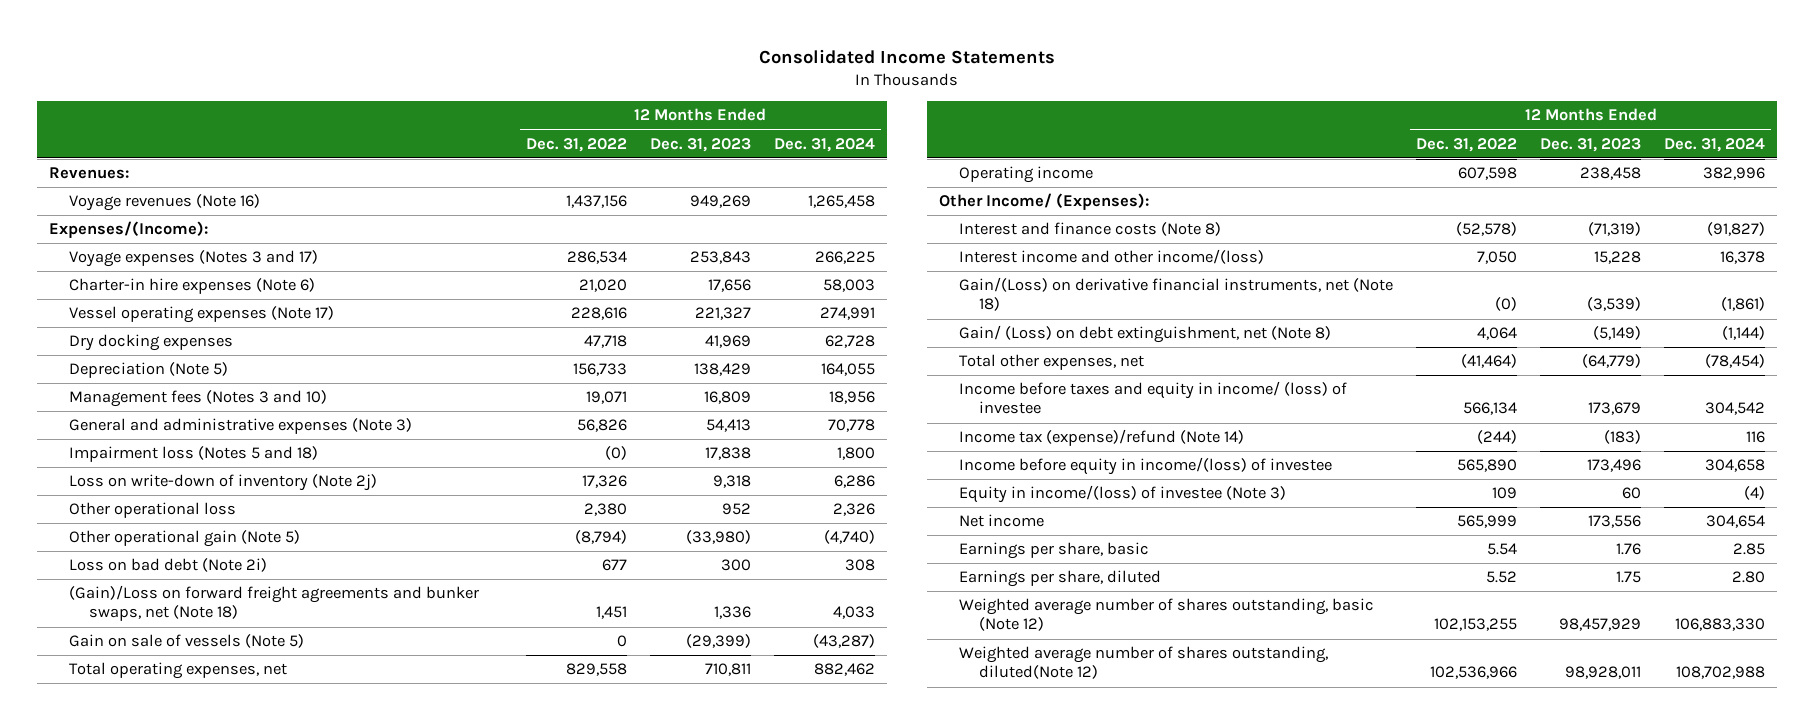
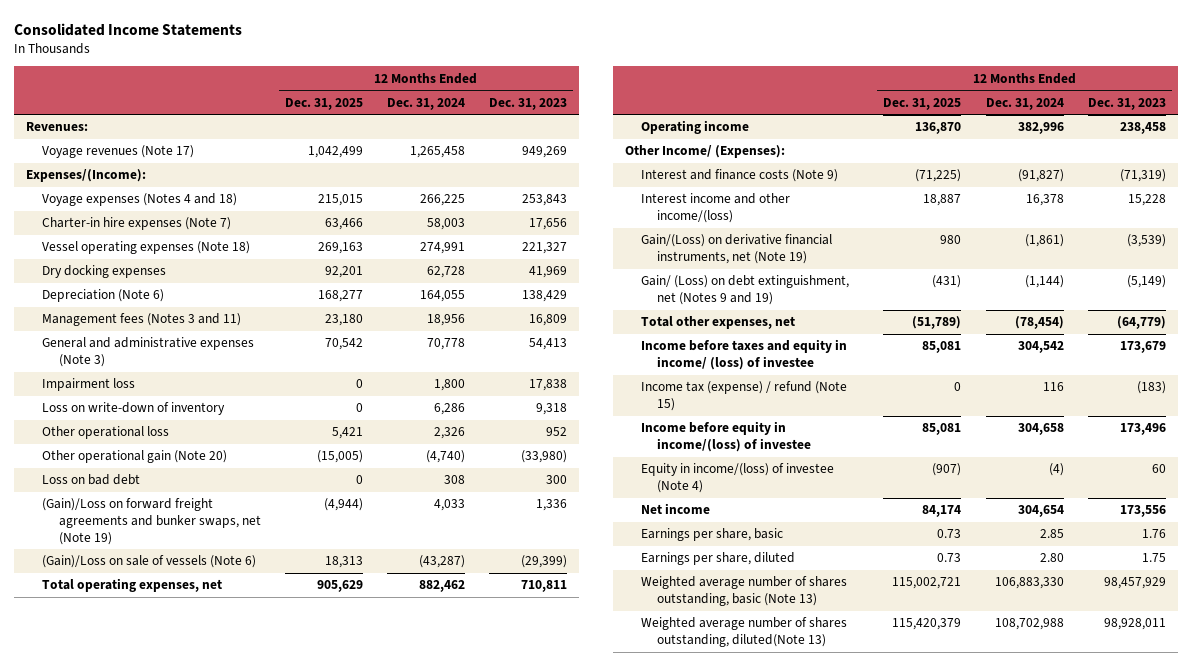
- | 12 Months Ended Dec. 31, 2022 | 12 Months Ended Dec. 31, 2023 | 12 Months Ended Dec. 31, 2024
+ | 12 Months Ended Dec. 31, 2025 | 12 Months Ended Dec. 31, 2024 | 12 Months Ended Dec. 31, 2023
- Voyage revenues (Note 16) | 1,437,156 | 949,269 | 1,265,458
+ Voyage revenues (Note 17) | 1,042,499 | 1,265,458 | 949,269
- Voyage expenses (Notes 3 and 17) | 286,534 | 253,843 | 266,225
- Charter-in hire expenses (Note 6) | 21,020 | 17,656 | 58,003
- Vessel operating expenses (Note 17) | 228,616 | 221,327 | 274,991
+ Voyage expenses (Notes 4 and 18) | 215,015 | 266,225 | 253,843
+ Charter-in hire expenses (Note 7) | 63,466 | 58,003 | 17,656
+ Vessel operating expenses (Note 18) | 269,163 | 274,991 | 221,327
- Depreciation (Note 5) | 156,733 | 138,429 | 164,055
- Management fees (Notes 3 and 10) | 19,071 | 16,809 | 18,956
+ Depreciation (Note 6) | 168,277 | 164,055 | 138,429
+ Management fees (Notes 3 and 11) | 23,180 | 18,956 | 16,809
- Impairment loss (Notes 5 and 18) | (0) | 17,838 | 1,800
- Loss on write-down of inventory (Note 2j) | 17,326 | 9,318 | 6,286
+ Impairment loss | 0 | 1,800 | 17,838
+ Loss on write-down of inventory | 0 | 6,286 | 9,318
- Other operational gain (Note 5) | (8,794) | (33,980) | (4,740)
- Loss on bad debt (Note 2i) | 677 | 300 | 308
- (Gain)/Loss on forward freight agreements and bunker swaps, net (Note 18) | 1,451 | 1,336 | 4,033
- Gain on sale of vessels (Note 5) | 0 | (29,399) | (43,287)
+ Other operational gain (Note 20) | (15,005) | (4,740) | (33,980)
+ Loss on bad debt | 0 | 308 | 300
+ (Gain)/Loss on forward freight agreements and bunker swaps, net (Note 19) | (4,944) | 4,033 | 1,336
+ (Gain)/Loss on sale of vessels (Note 6) | 18,313 | (43,287) | (29,399)
- Interest and finance costs (Note 8) | (52,578) | (71,319) | (91,827)
+ Interest and finance costs (Note 9) | (71,225) | (91,827) | (71,319)
- Gain/(Loss) on derivative financial instruments, net (Note 18) | (0) | (3,539) | (1,861)
- Gain/ (Loss) on debt extinguishment, net (Note 8) | 4,064 | (5,149) | (1,144)
+ Gain/(Loss) on derivative financial instruments, net (Note 19) | 980 | (1,861) | (3,539)
+ Gain/ (Loss) on debt extinguishment, net (Notes 9 and 19) | (431) | (1,144) | (5,149)
- Income tax (expense)/refund (Note 14) | (244) | (183) | 116
+ Income tax (expense) / refund (Note 15) | 0 | 116 | (183)
- Equity in income/(loss) of investee (Note 3) | 109 | 60 | (4)
+ Equity in income/(loss) of investee (Note 4) | (907) | (4) | 60
- Weighted average number of shares outstanding, basic (Note 12) | 102,153,255 | 98,457,929 | 106,883,330
- Weighted average number of shares outstanding, diluted(Note 12) | 102,536,966 | 98,928,011 | 108,702,988
+ Weighted average number of shares outstanding, basic (Note 13) | 115,002,721 | 106,883,330 | 98,457,929
+ Weighted average number of shares outstanding, diluted(Note 13) | 115,420,379 | 108,702,988 | 98,928,011

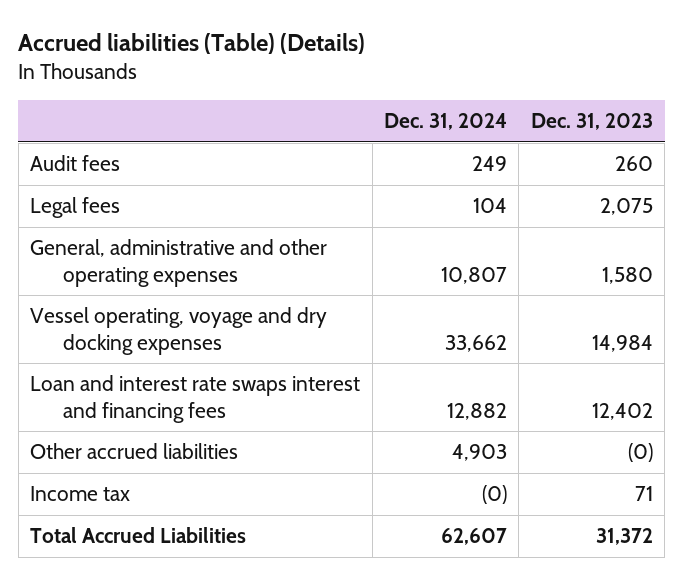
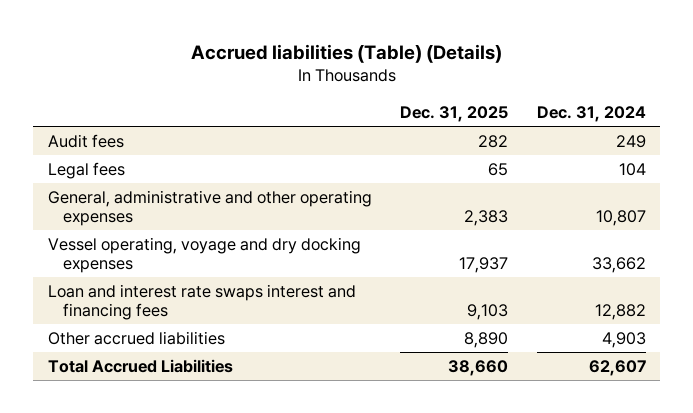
- | Dec. 31, 2024 | Dec. 31, 2023
+ | Dec. 31, 2025 | Dec. 31, 2024
- Income tax | (0) | 71

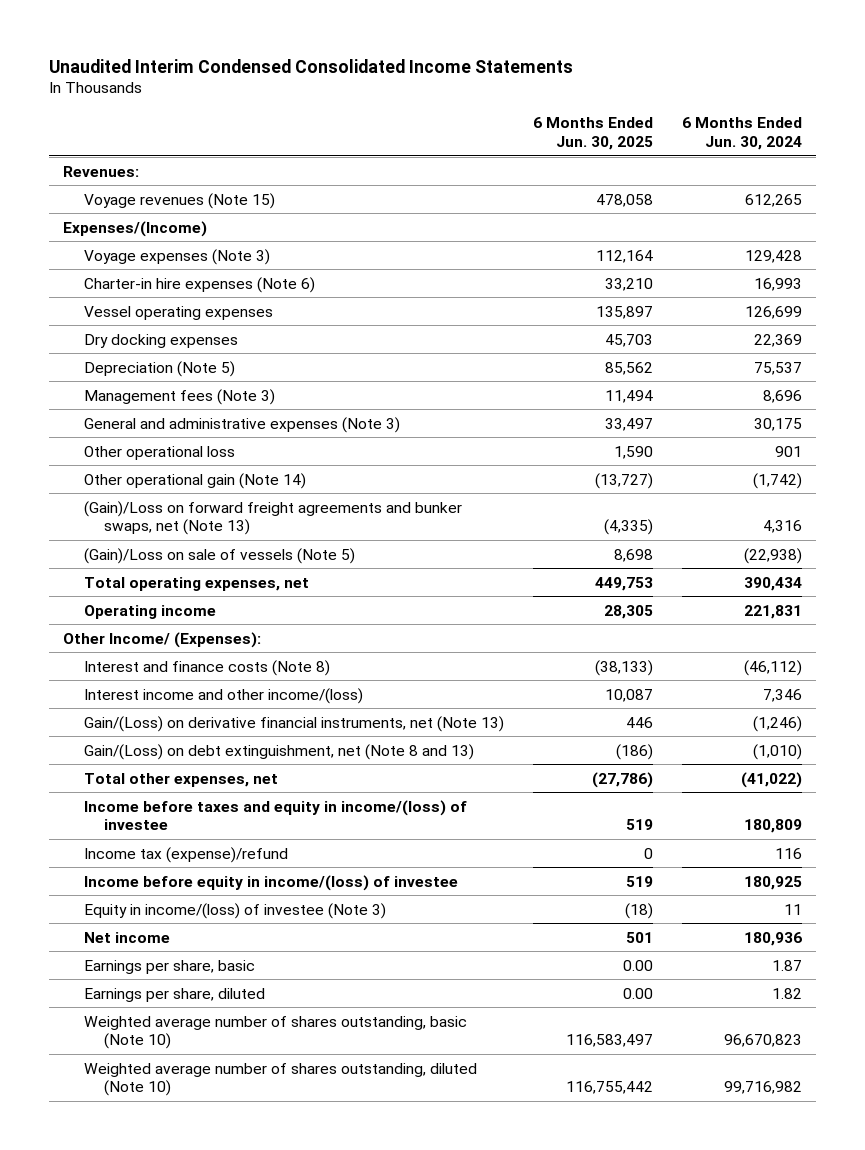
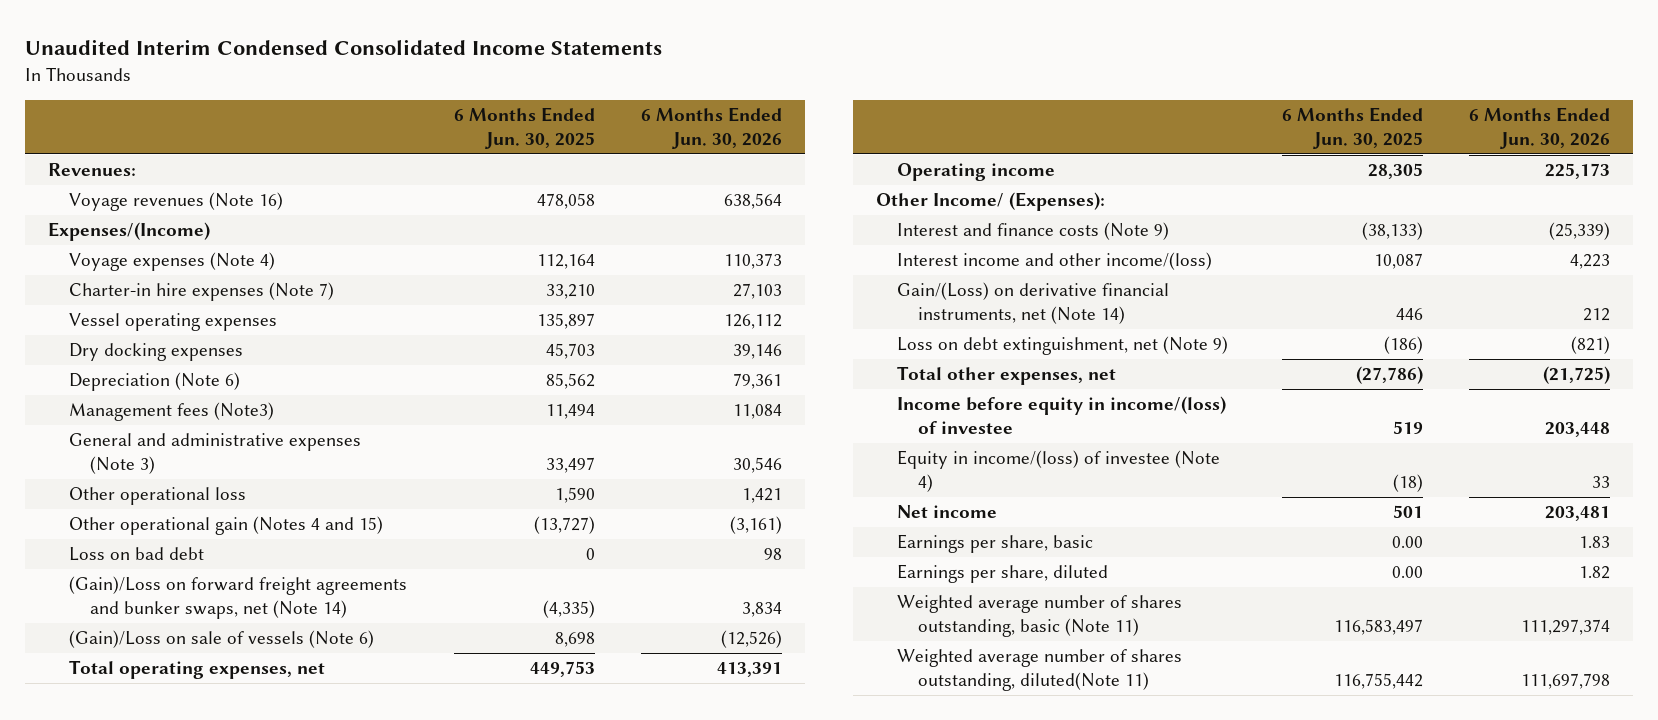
- | 6 Months Ended Jun. 30, 2025 | 6 Months Ended Jun. 30, 2024
+ | 6 Months Ended Jun. 30, 2025 | 6 Months Ended Jun. 30, 2026
- Voyage revenues (Note 15) | 478,058 | 612,265
+ Voyage revenues (Note 16) | 478,058 | 638,564
- Voyage expenses (Note 3) | 112,164 | 129,428
- Charter-in hire expenses (Note 6) | 33,210 | 16,993
+ Voyage expenses (Note 4) | 112,164 | 110,373
+ Charter-in hire expenses (Note 7) | 33,210 | 27,103
- Depreciation (Note 5) | 85,562 | 75,537
- Management fees (Note 3) | 11,494 | 8,696
+ Depreciation (Note 6) | 85,562 | 79,361
+ Management fees (Note3) | 11,494 | 11,084
- Other operational gain (Note 14) | (13,727) | (1,742)
- (Gain)/Loss on forward freight agreements and bunker swaps, net (Note 13) | (4,335) | 4,316
- (Gain)/Loss on sale of vessels (Note 5) | 8,698 | (22,938)
+ Other operational gain (Notes 4 and 15) | (13,727) | (3,161)
+ Loss on bad debt | 0 | 98
+ (Gain)/Loss on forward freight agreements and bunker swaps, net (Note 14) | (4,335) | 3,834
+ (Gain)/Loss on sale of vessels (Note 6) | 8,698 | (12,526)
- Interest and finance costs (Note 8) | (38,133) | (46,112)
+ Interest and finance costs (Note 9) | (38,133) | (25,339)
- Gain/(Loss) on derivative financial instruments, net (Note 13) | 446 | (1,246)
- Gain/(Loss) on debt extinguishment, net (Note 8 and 13) | (186) | (1,010)
+ Gain/(Loss) on derivative financial instruments, net (Note 14) | 446 | 212
+ Loss on debt extinguishment, net (Note 9) | (186) | (821)
- Income before taxes and equity in income/(loss) of investee | 519 | 180,809
- Income tax (expense)/refund | 0 | 116
- Equity in income/(loss) of investee (Note 3) | (18) | 11
+ Equity in income/(loss) of investee (Note 4) | (18) | 33
- Weighted average number of shares outstanding, basic (Note 10) | 116,583,497 | 96,670,823
- Weighted average number of shares outstanding, diluted (Note 10) | 116,755,442 | 99,716,982
+ Weighted average number of shares outstanding, basic (Note 11) | 116,583,497 | 111,297,374
+ Weighted average number of shares outstanding, diluted(Note 11) | 116,755,442 | 111,697,798

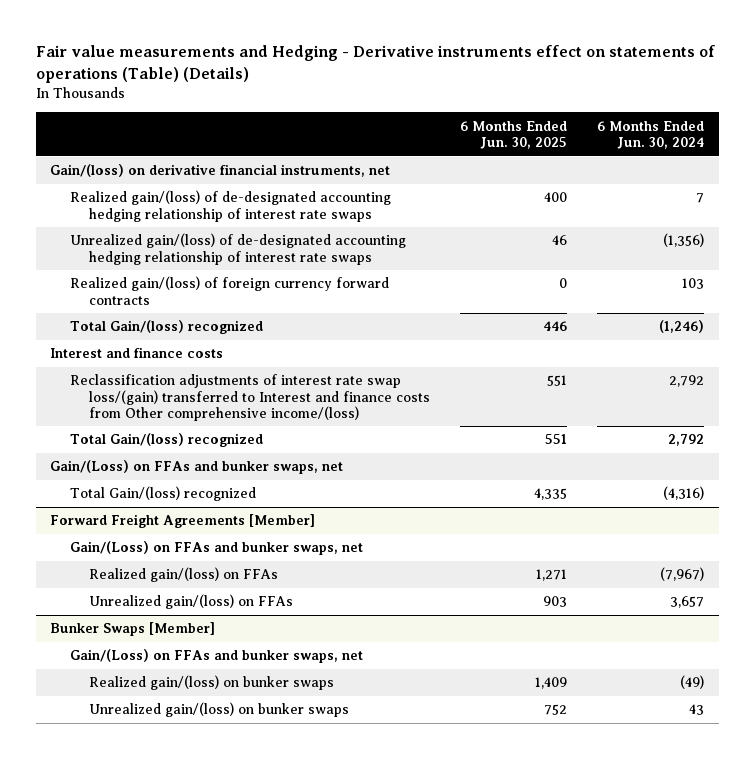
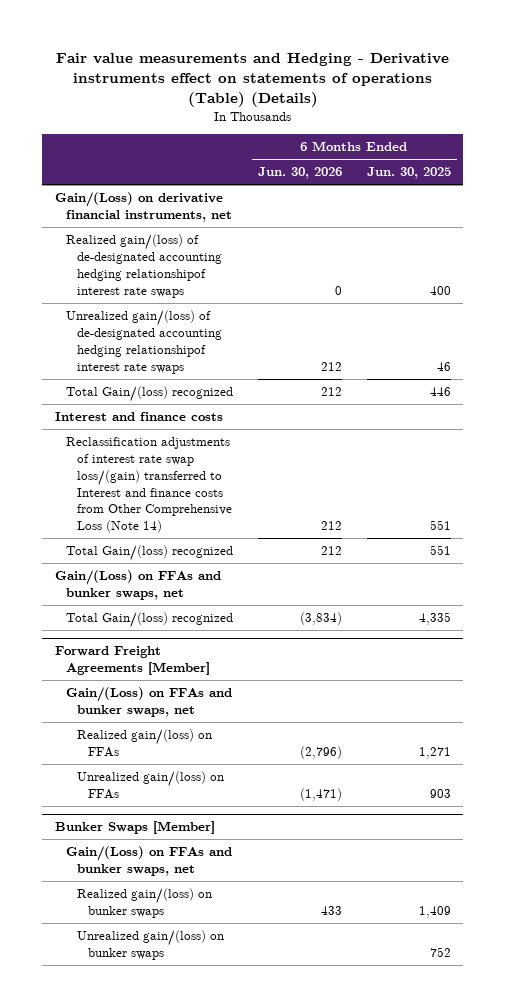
- | 6 Months Ended Jun. 30, 2025 | 6 Months Ended Jun. 30, 2024
+ | 6 Months Ended Jun. 30, 2026 | 6 Months Ended Jun. 30, 2025
- Gain/(loss) on derivative financial instruments, net
- Realized gain/(loss) of de-designated accounting hedging relationship of interest rate swaps | 400 | 7
- Unrealized gain/(loss) of de-designated accounting hedging relationship of interest rate swaps | 46 | (1,356)
- Realized gain/(loss) of foreign currency forward contracts | 0 | 103
+ Gain/(Loss) on derivative financial instruments, net
+ Realized gain/(loss) of de-designated accounting hedging relationshipof interest rate swaps | 0 | 400
+ Unrealized gain/(loss) of de-designated accounting hedging relationshipof interest rate swaps | 212 | 46
- Reclassification adjustments of interest rate swap loss/(gain) transferred to Interest and finance costs from Other comprehensive income/(loss) | 551 | 2,792
+ Reclassification adjustments of interest rate swap loss/(gain) transferred to Interest and finance costs from Other Comprehensive Loss (Note 14) | 212 | 551

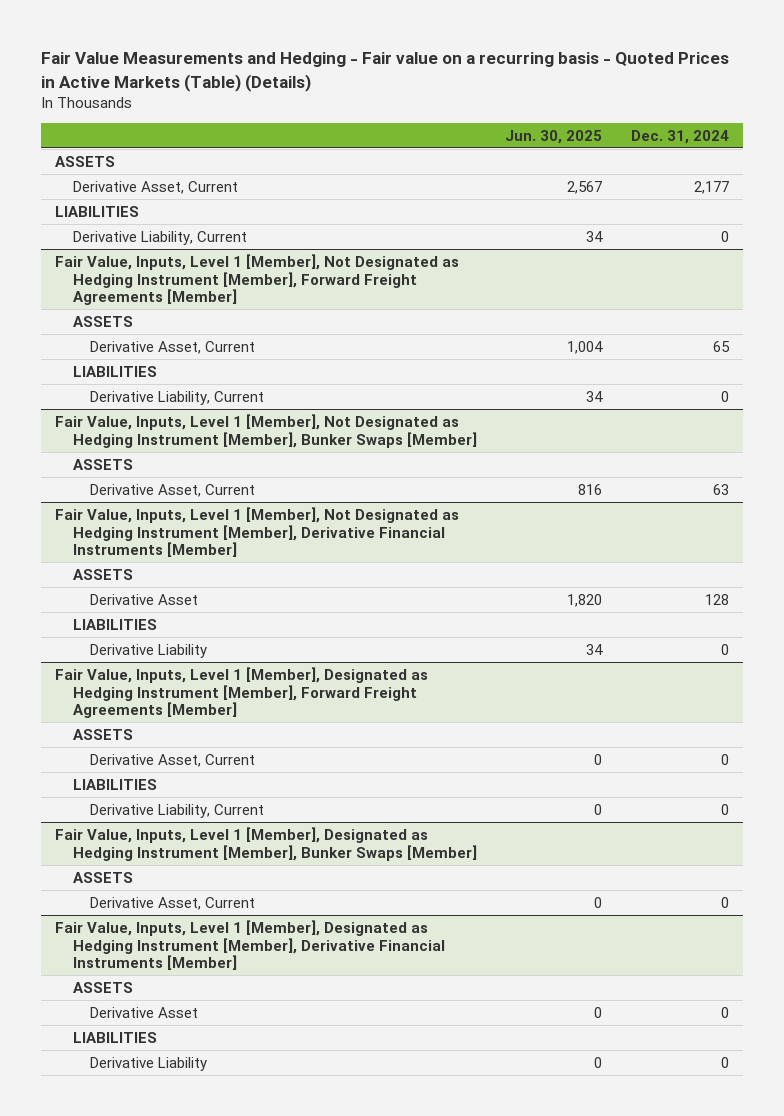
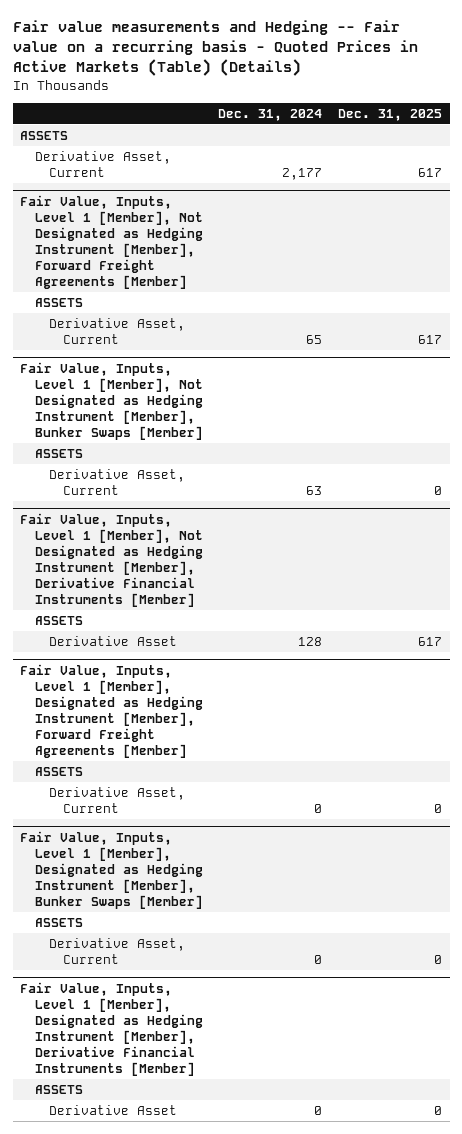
- Fair Value Measurements and Hedging - Fair value on a recurring basis - Quoted Prices in Active Markets (Table) (Details)
+ Fair value measurements and Hedging -- Fair value on a recurring basis - Quoted Prices in Active Markets (Table) (Details)
- | Jun. 30, 2025 | Dec. 31, 2024
+ | Dec. 31, 2024 | Dec. 31, 2025
- LIABILITIES
- Derivative Liability, Current | 34 | 0
@ Fair Value, Inputs, Level 1 [Member], Not Designated as Hedging Instrument [Member], Forward Freight Agreements [Member]
- LIABILITIES
- Derivative Liability, Current | 34 | 0
@ Fair Value, Inputs, Level 1 [Member], Not Designated as Hedging Instrument [Member], Derivative Financial Instruments [Member]
- LIABILITIES
- Derivative Liability | 34 | 0
@ Fair Value, Inputs, Level 1 [Member], Designated as Hedging Instrument [Member], Forward Freight Agreements [Member]
- LIABILITIES
- Derivative Liability, Current | 0 | 0
@ Fair Value, Inputs, Level 1 [Member], Designated as Hedging Instrument [Member], Derivative Financial Instruments [Member]
- LIABILITIES
- Derivative Liability | 0 | 0

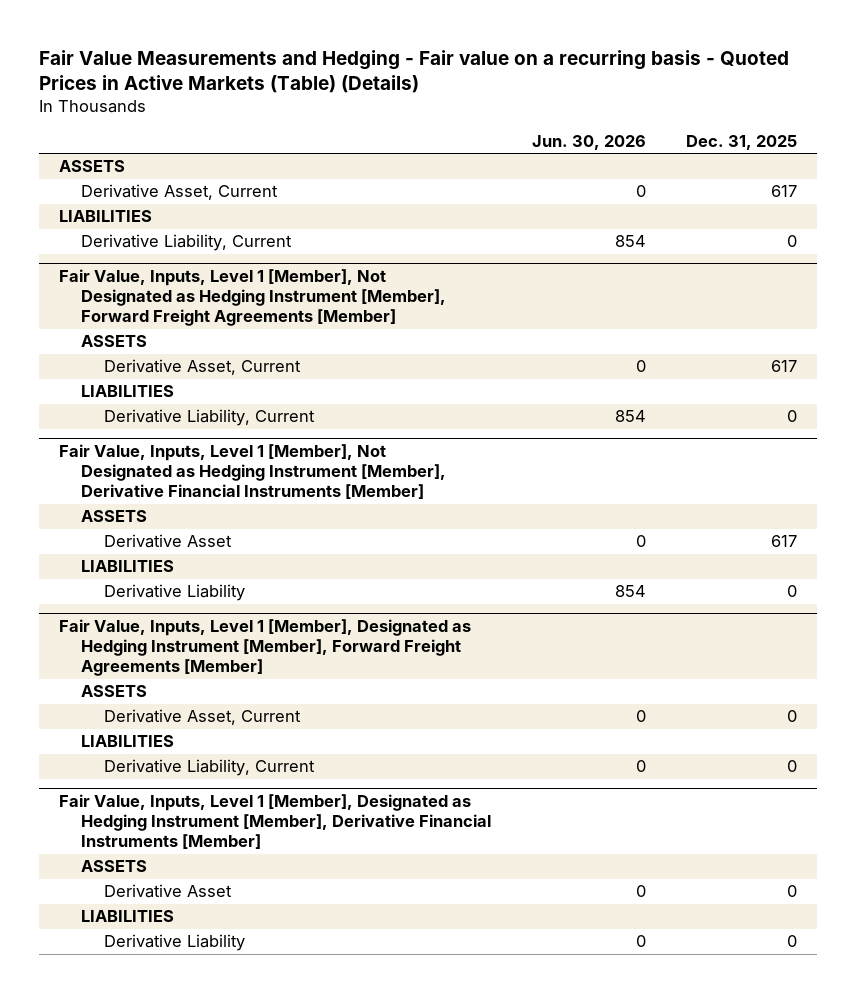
- Fair value measurements and Hedging -- Fair value on a recurring basis - Quoted Prices in Active Markets (Table) (Details)
+ Fair Value Measurements and Hedging - Fair value on a recurring basis - Quoted Prices in Active Markets (Table) (Details)
- | Dec. 31, 2024 | Dec. 31, 2025
+ | Jun. 30, 2026 | Dec. 31, 2025
+ LIABILITIES
+ Derivative Liability, Current | 854 | 0
- Fair Value, Inputs, Level 1 [Member], Not Designated as Hedging Instrument [Member], Bunker Swaps [Member]
- ASSETS
- Derivative Asset, Current | 63 | 0
@ Fair Value, Inputs, Level 1 [Member], Not Designated as Hedging Instrument [Member], Forward Freight Agreements [Member]
+ LIABILITIES
+ Derivative Liability, Current | 854 | 0
@ Fair Value, Inputs, Level 1 [Member], Not Designated as Hedging Instrument [Member], Derivative Financial Instruments [Member]
+ LIABILITIES
+ Derivative Liability | 854 | 0
- Fair Value, Inputs, Level 1 [Member], Designated as Hedging Instrument [Member], Bunker Swaps [Member]
- ASSETS
- Derivative Asset, Current | 0 | 0
@ Fair Value, Inputs, Level 1 [Member], Designated as Hedging Instrument [Member], Forward Freight Agreements [Member]
+ LIABILITIES
+ Derivative Liability, Current | 0 | 0
@ Fair Value, Inputs, Level 1 [Member], Designated as Hedging Instrument [Member], Derivative Financial Instruments [Member]
+ LIABILITIES
+ Derivative Liability | 0 | 0

